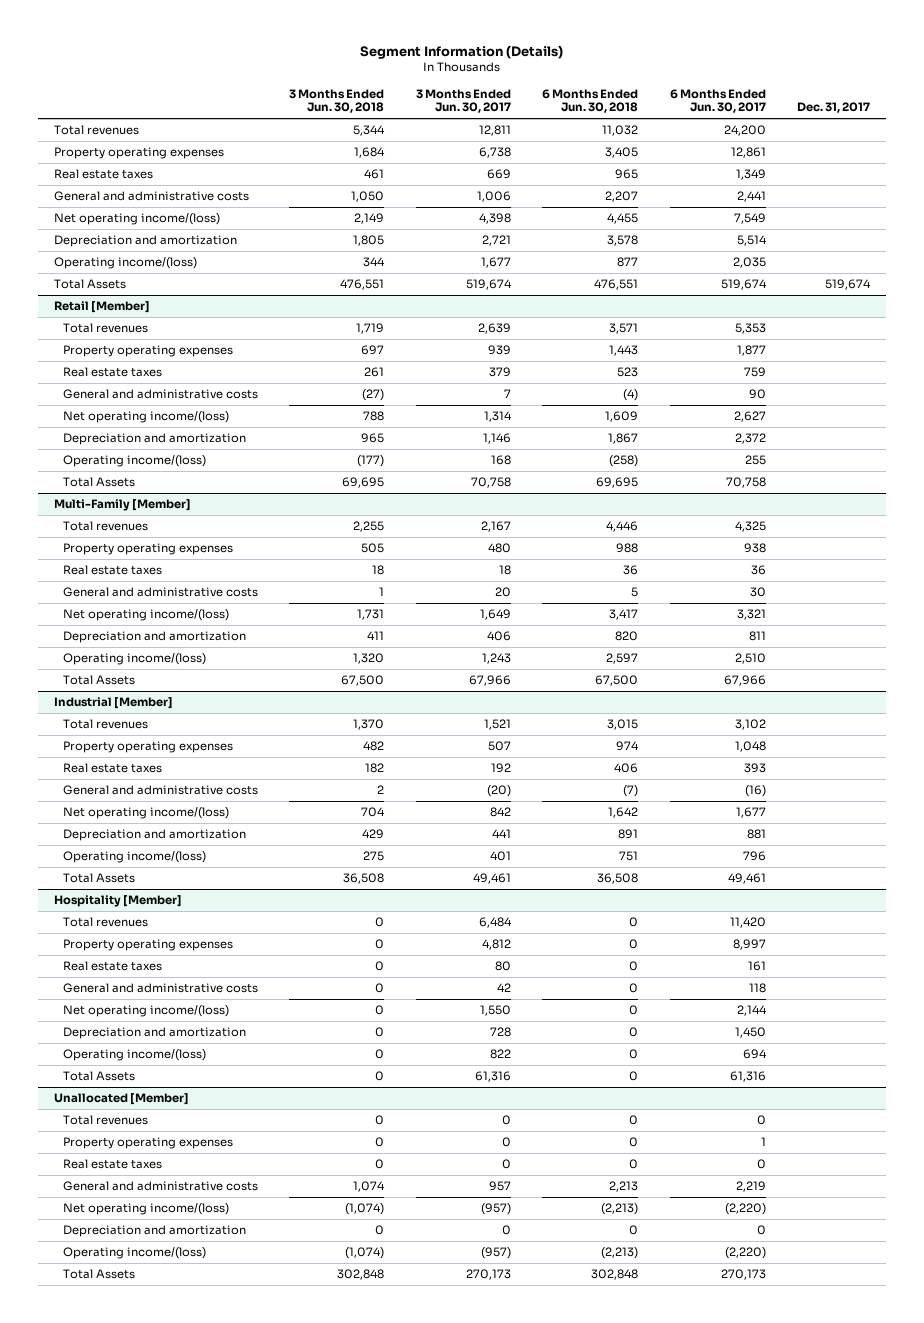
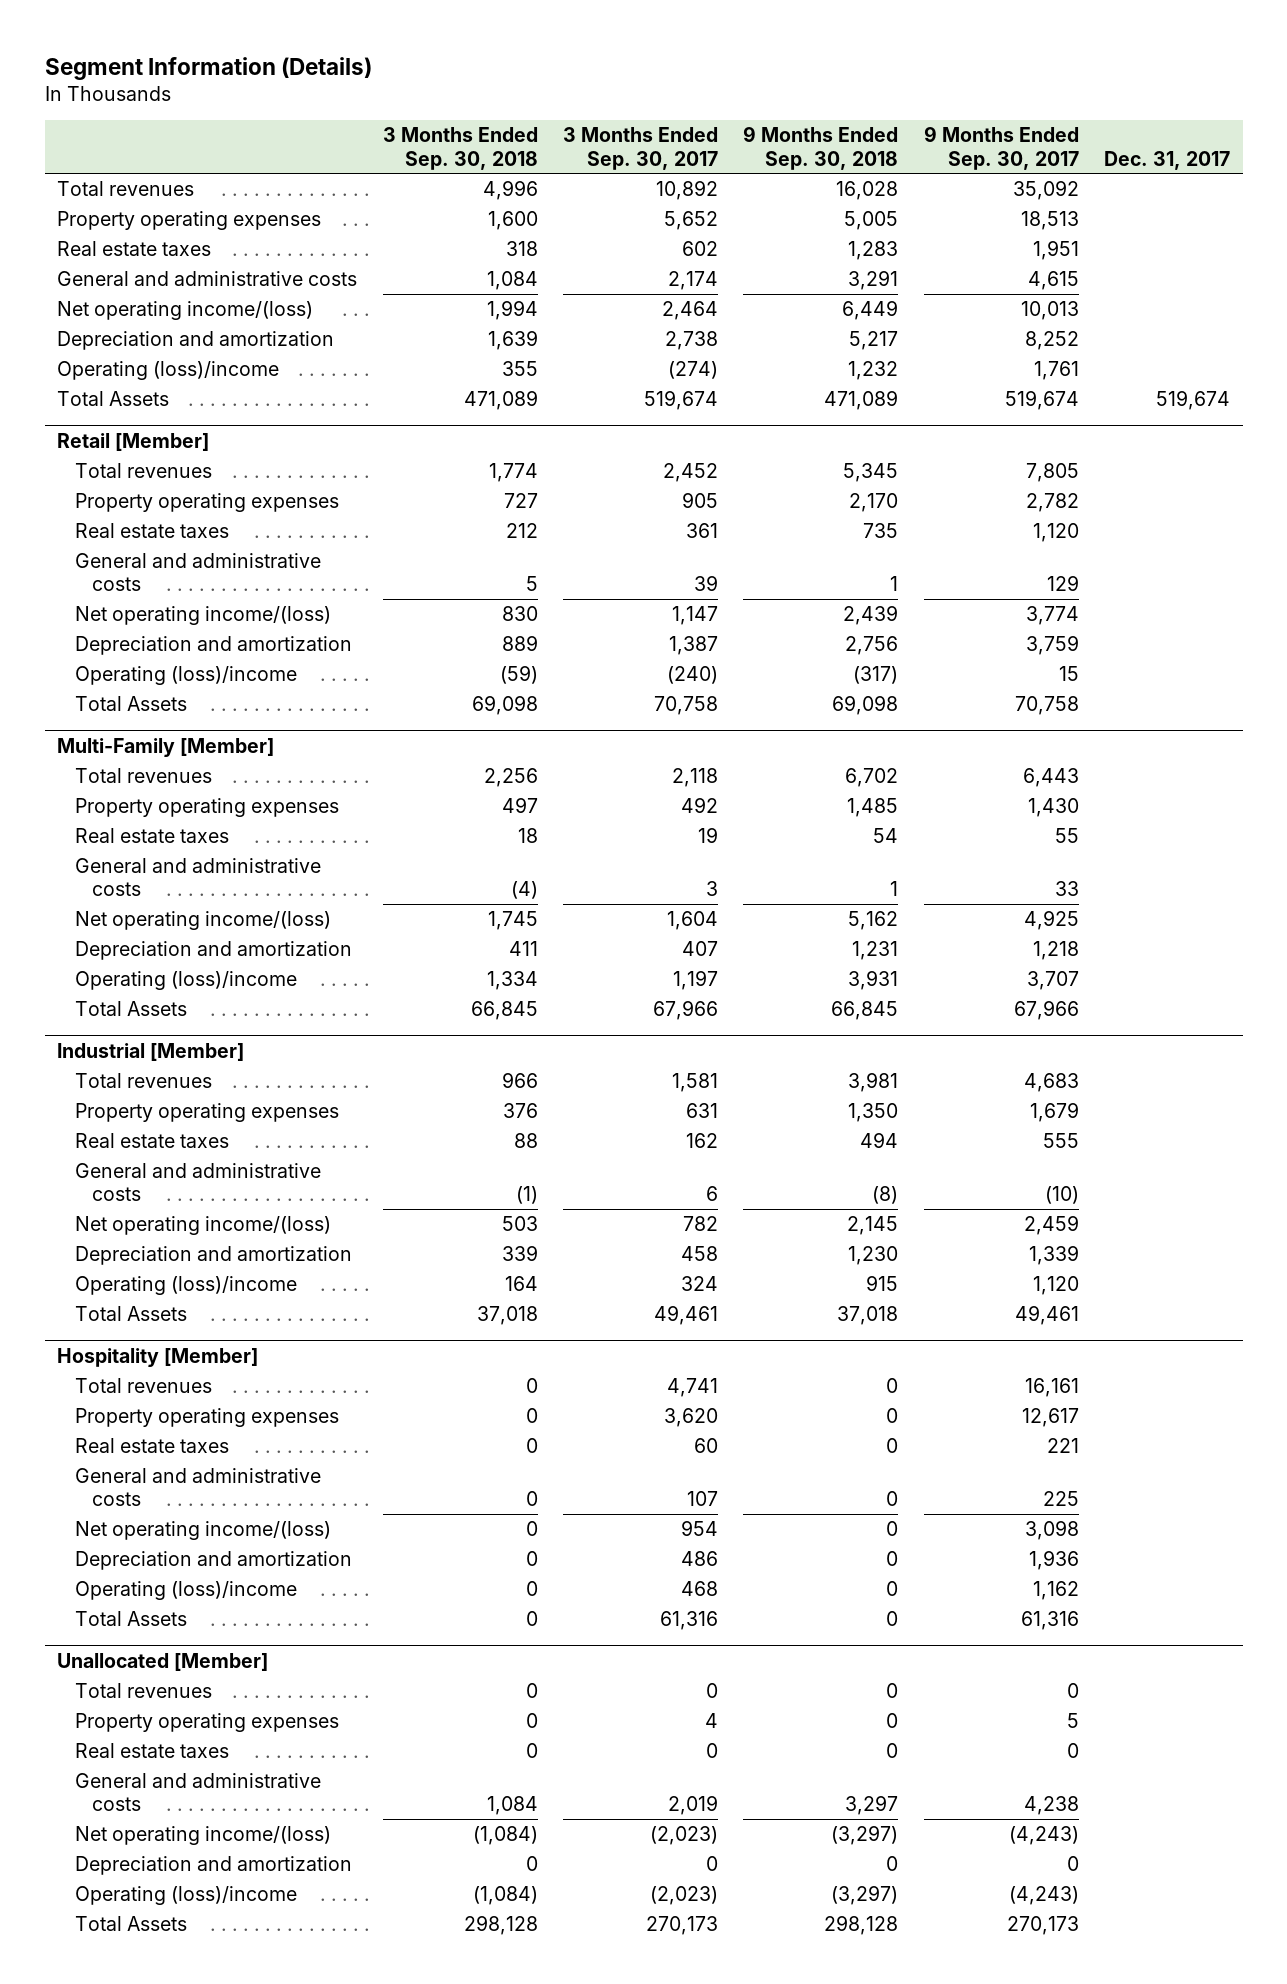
- | 3 Months Ended Jun. 30, 2018 | 3 Months Ended Jun. 30, 2017 | 6 Months Ended Jun. 30, 2018 | 6 Months Ended Jun. 30, 2017 | Dec. 31, 2017
+ | 3 Months Ended Sep. 30, 2018 | 3 Months Ended Sep. 30, 2017 | 9 Months Ended Sep. 30, 2018 | 9 Months Ended Sep. 30, 2017 | Dec. 31, 2017
- Operating income/(loss) | 344 | 1,677 | 877 | 2,035 |
+ Operating (loss)/income | 355 | (274) | 1,232 | 1,761 |
@ Retail [Member]
- Operating income/(loss) | (177) | 168 | (258) | 255 |
+ Operating (loss)/income | (59) | (240) | (317) | 15 |
@ Multi-Family [Member]
- Operating income/(loss) | 1,320 | 1,243 | 2,597 | 2,510 |
+ Operating (loss)/income | 1,334 | 1,197 | 3,931 | 3,707 |
@ Industrial [Member]
- Operating income/(loss) | 275 | 401 | 751 | 796 |
+ Operating (loss)/income | 164 | 324 | 915 | 1,120 |
@ Hospitality [Member]
- Operating income/(loss) | 0 | 822 | 0 | 694 |
+ Operating (loss)/income | 0 | 468 | 0 | 1,162 |
@ Unallocated [Member]
- Operating income/(loss) | (1,074) | (957) | (2,213) | (2,220) |
+ Operating (loss)/income | (1,084) | (2,023) | (3,297) | (4,243) |

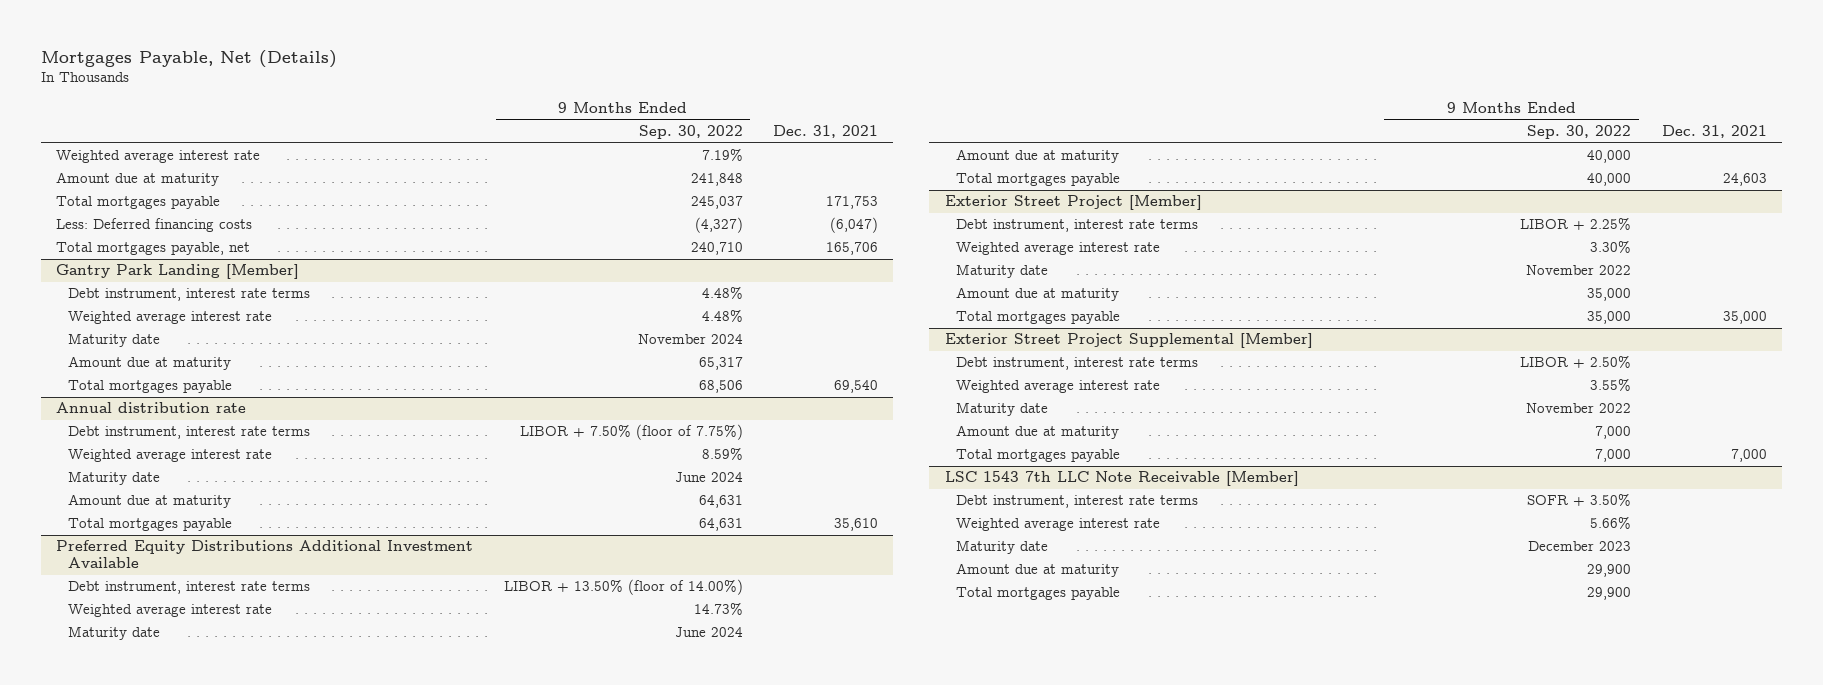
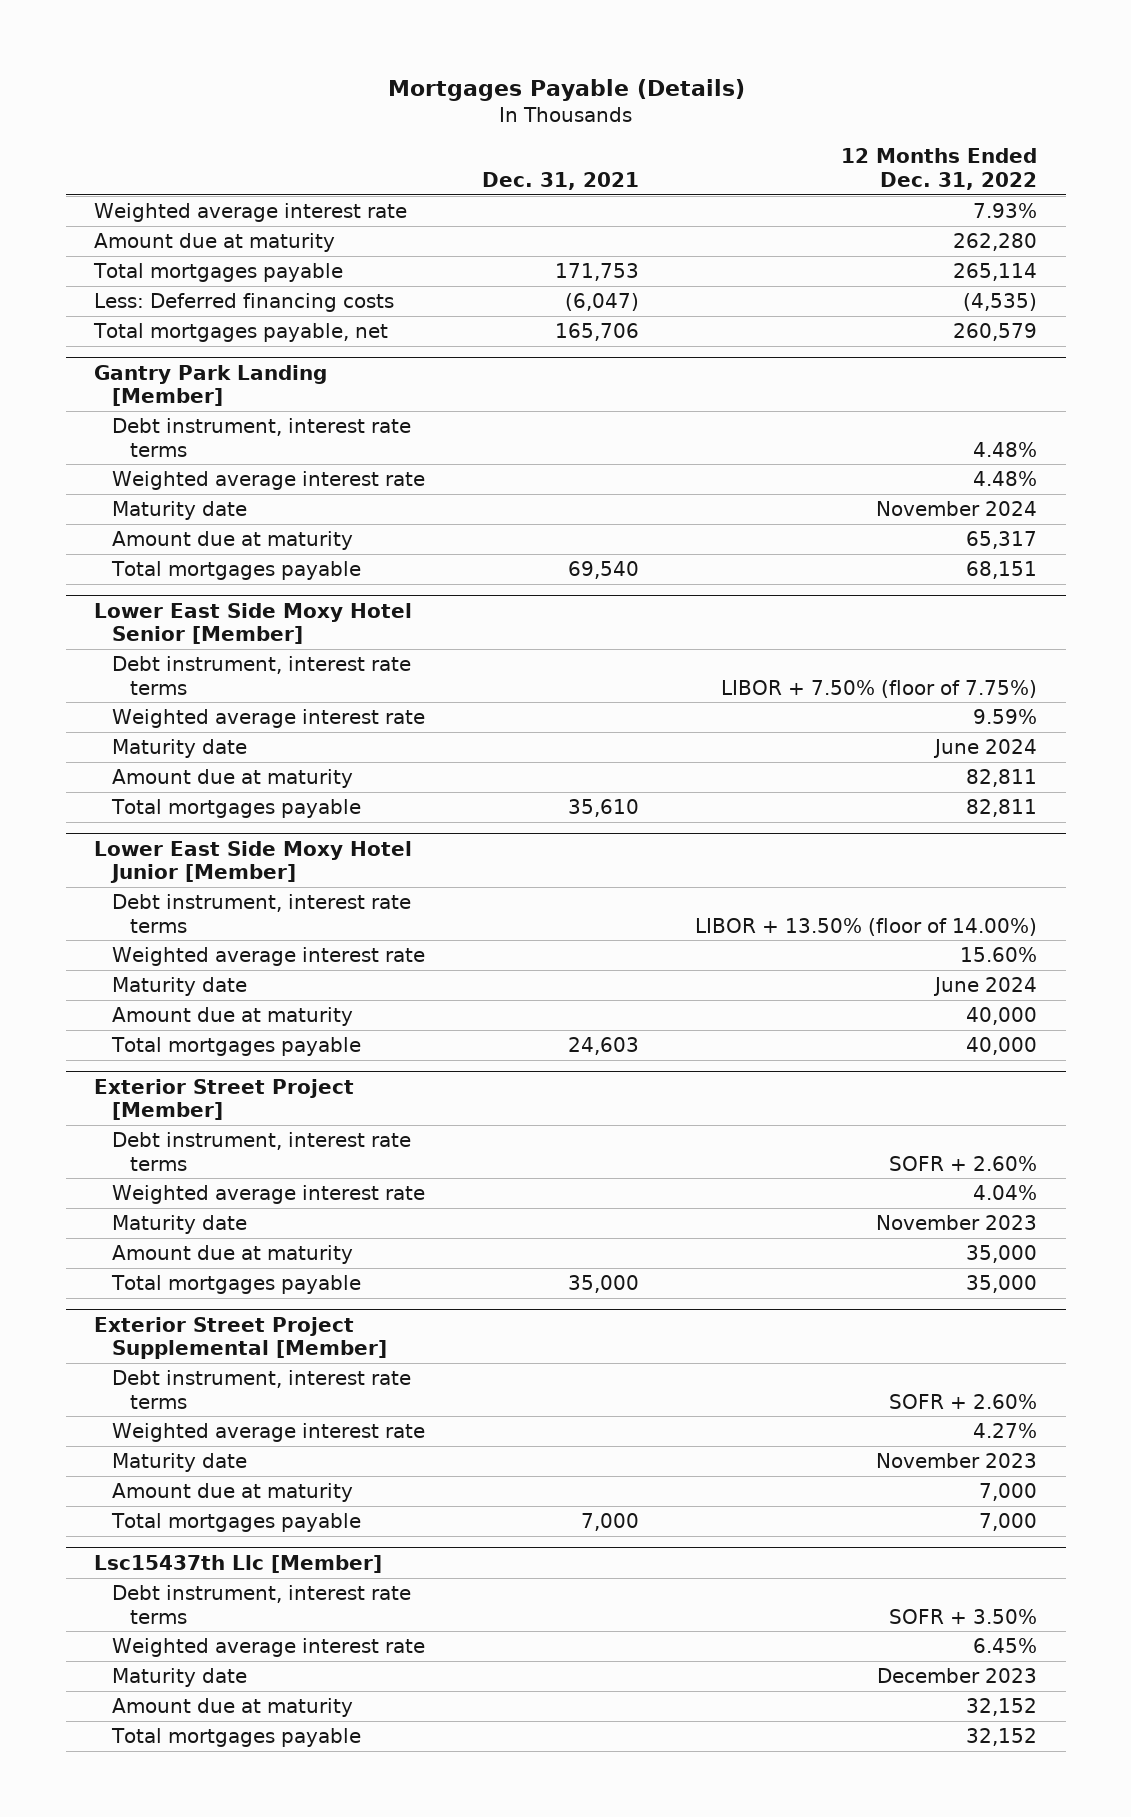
- Mortgages Payable, Net (Details)
+ Mortgages Payable (Details)
- | 9 Months Ended Sep. 30, 2022 | Dec. 31, 2021
+ | Dec. 31, 2021 | 12 Months Ended Dec. 31, 2022
- Annual distribution rate
+ Lower East Side Moxy Hotel Senior [Member]
- Preferred Equity Distributions Additional Investment Available
+ Lower East Side Moxy Hotel Junior [Member]
- LSC 1543 7th LLC Note Receivable [Member]
- Debt instrument, interest rate terms | SOFR + 3.50% |
- Weighted average interest rate | 5.66% |
- Maturity date | December 2023 |
- Amount due at maturity | 29,900 |
- Total mortgages payable | 29,900 |
+ Lsc15437th Llc [Member]
+ Debt instrument, interest rate terms | | SOFR + 3.50%
+ Weighted average interest rate | | 6.45%
+ Maturity date | | December 2023
+ Amount due at maturity | | 32,152
+ Total mortgages payable | | 32,152

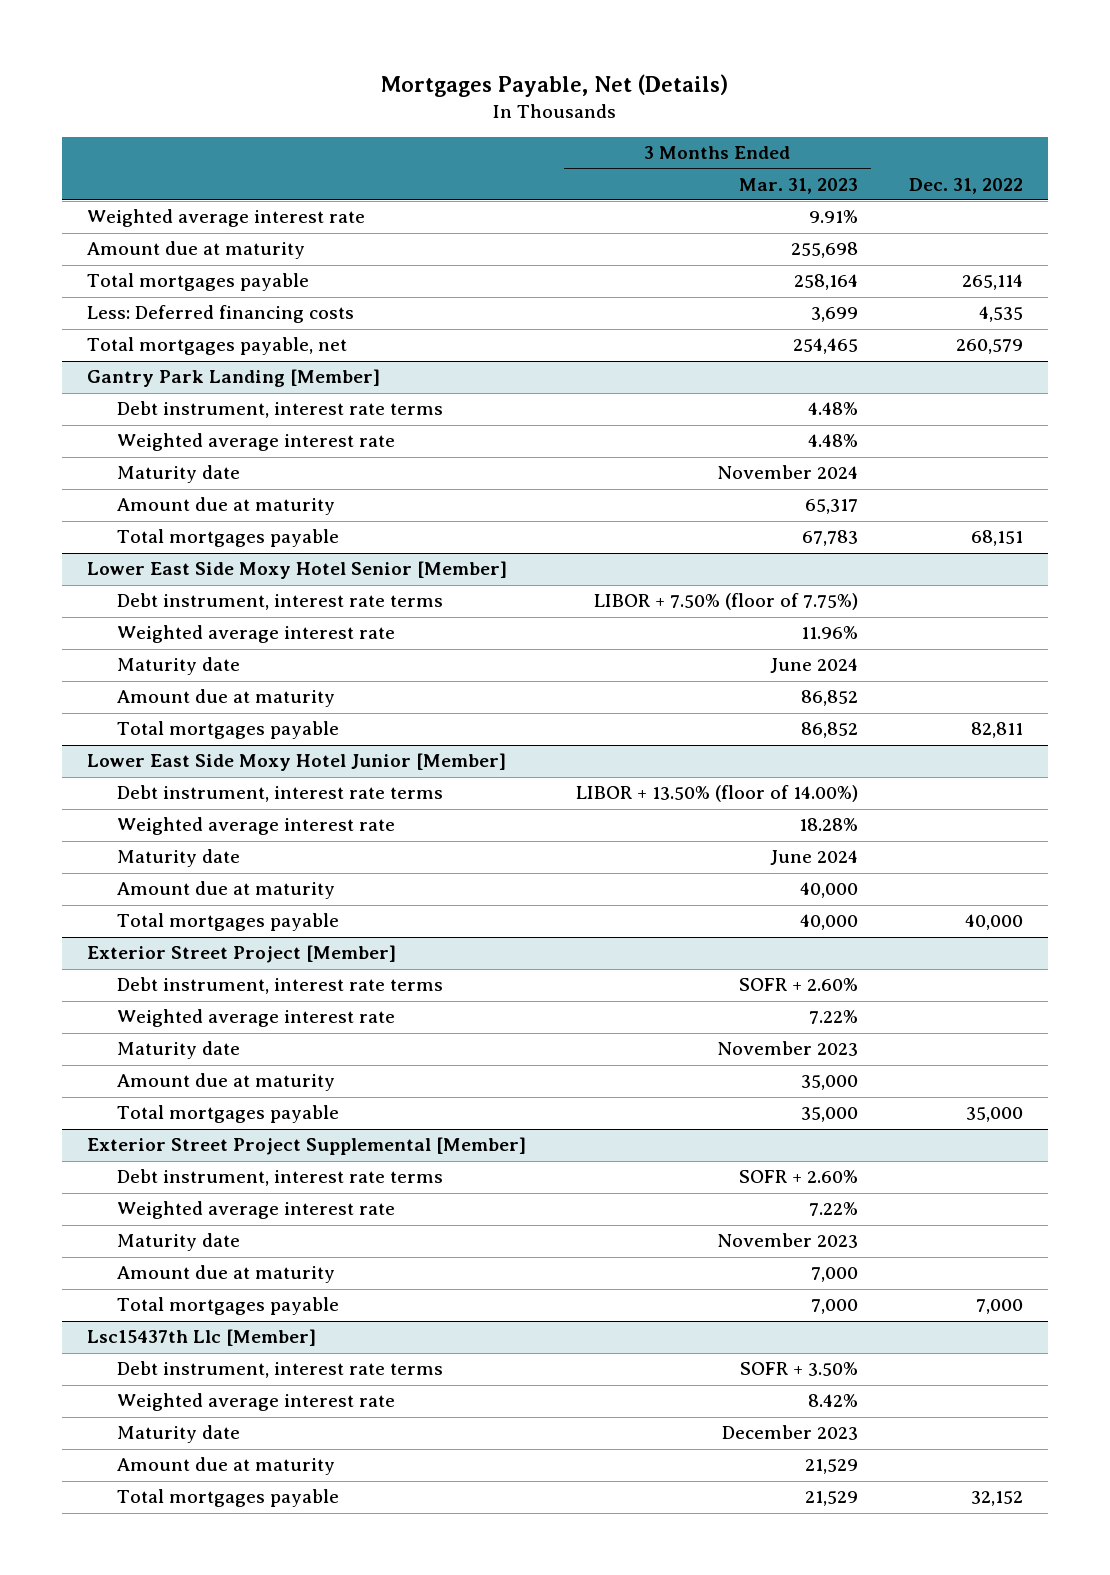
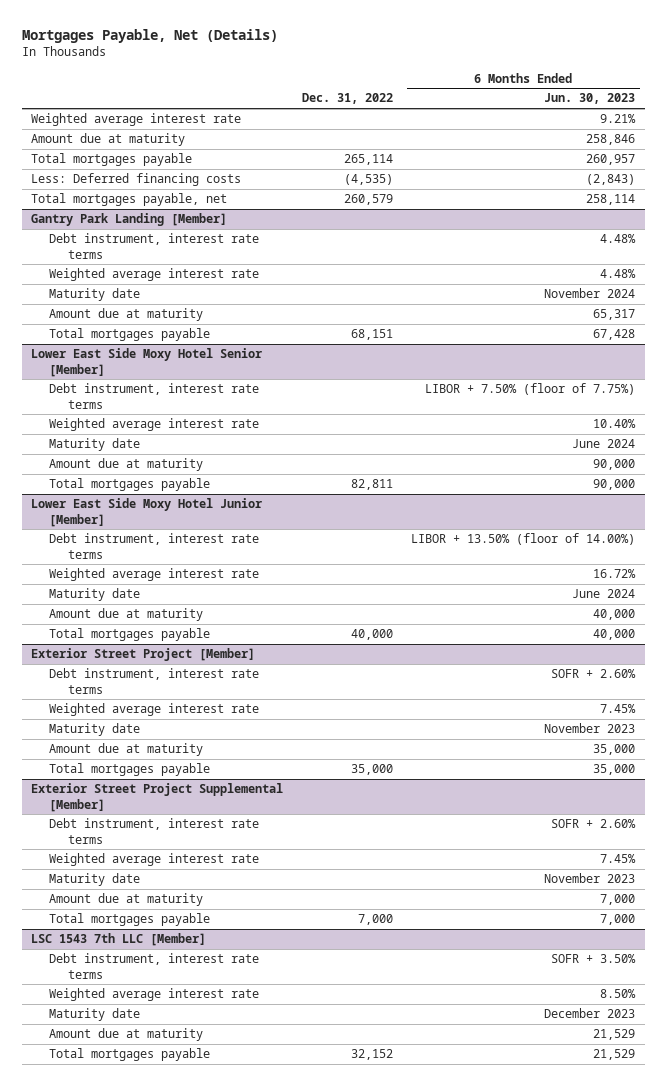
- | 3 Months Ended Mar. 31, 2023 | Dec. 31, 2022
+ | Dec. 31, 2022 | 6 Months Ended Jun. 30, 2023
- Less: Deferred financing costs | 3,699 | 4,535
+ Less: Deferred financing costs | (4,535) | (2,843)
- Lsc15437th Llc [Member]
+ LSC 1543 7th LLC [Member]

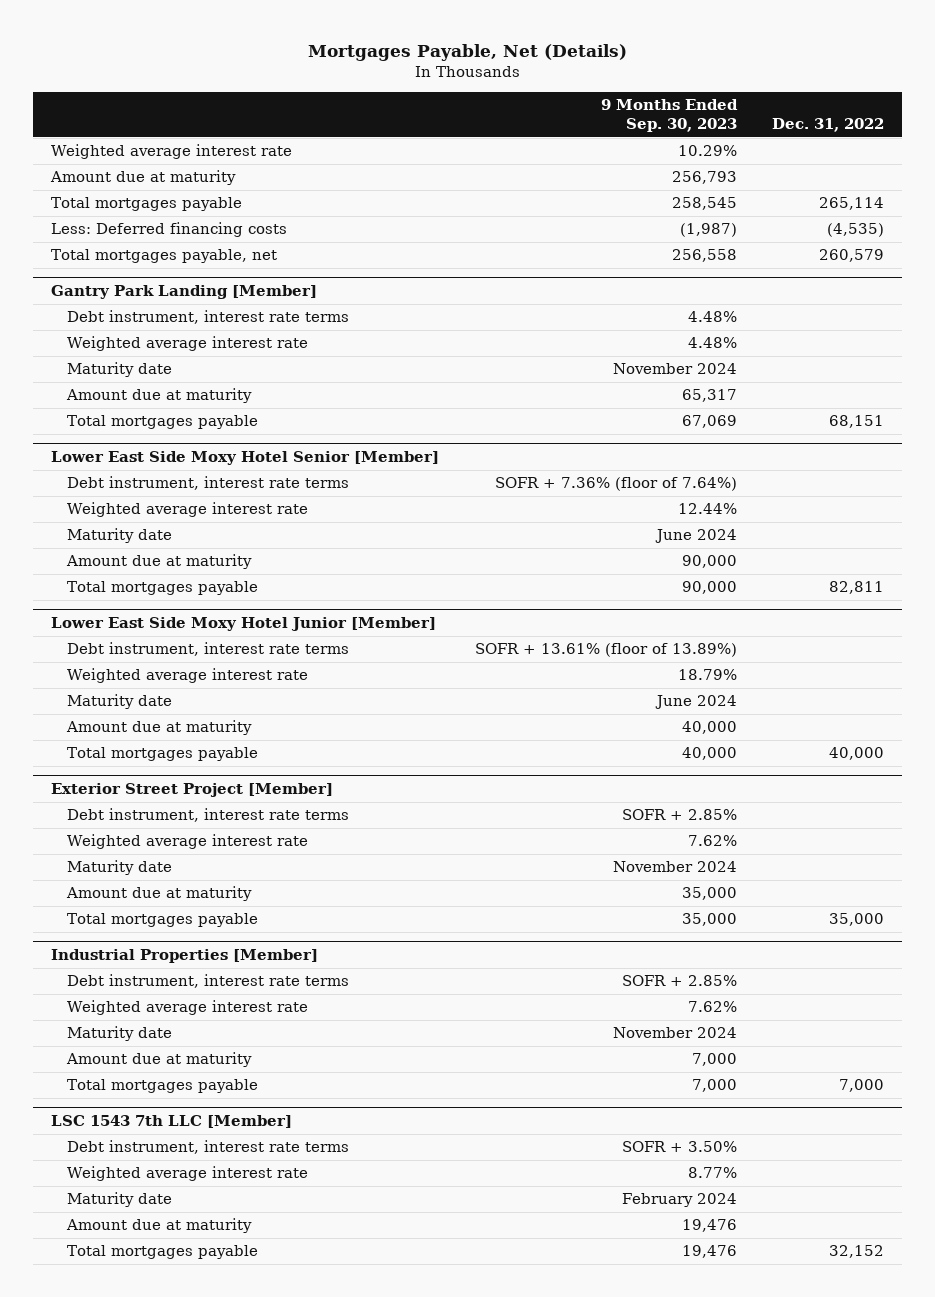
- | Dec. 31, 2022 | 6 Months Ended Jun. 30, 2023
+ | 9 Months Ended Sep. 30, 2023 | Dec. 31, 2022
- Exterior Street Project Supplemental [Member]
+ Industrial Properties [Member]

